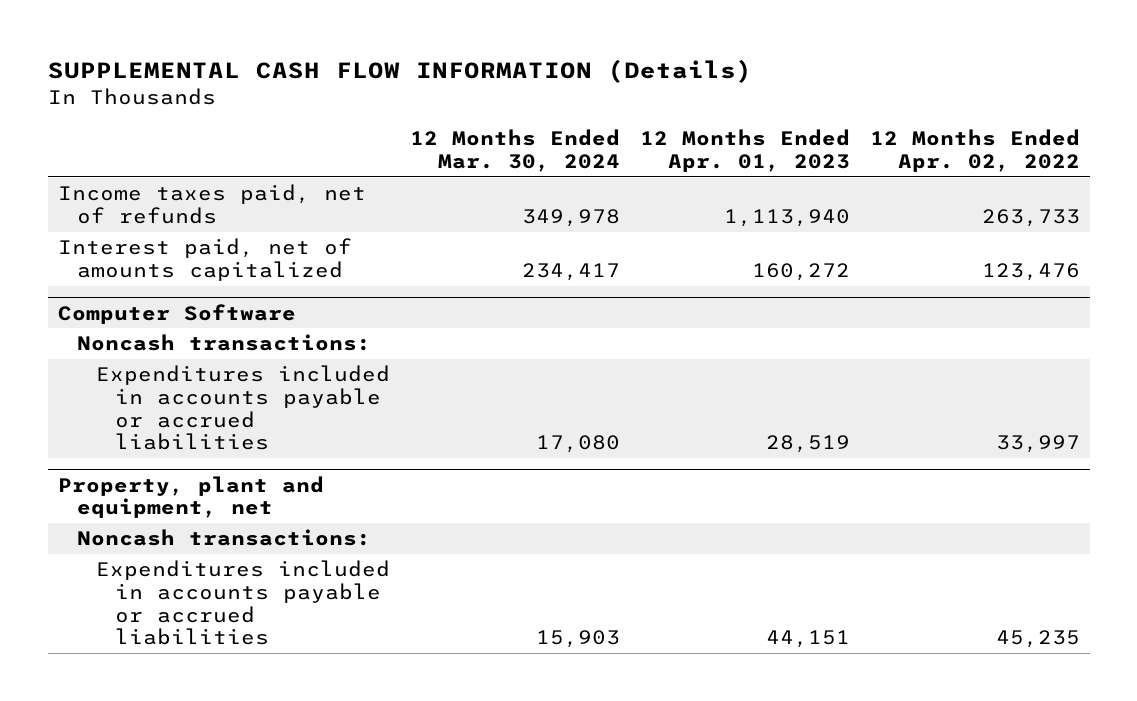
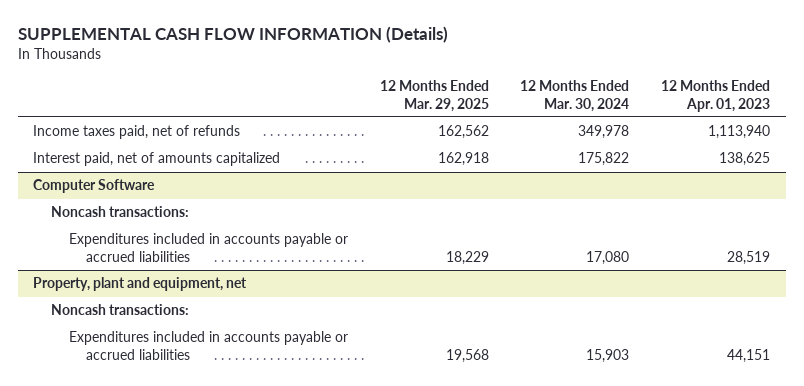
- | 12 Months Ended Mar. 30, 2024 | 12 Months Ended Apr. 01, 2023 | 12 Months Ended Apr. 02, 2022
+ | 12 Months Ended Mar. 29, 2025 | 12 Months Ended Mar. 30, 2024 | 12 Months Ended Apr. 01, 2023
- Interest paid, net of amounts capitalized | 234,417 | 160,272 | 123,476
+ Interest paid, net of amounts capitalized | 162,918 | 175,822 | 138,625

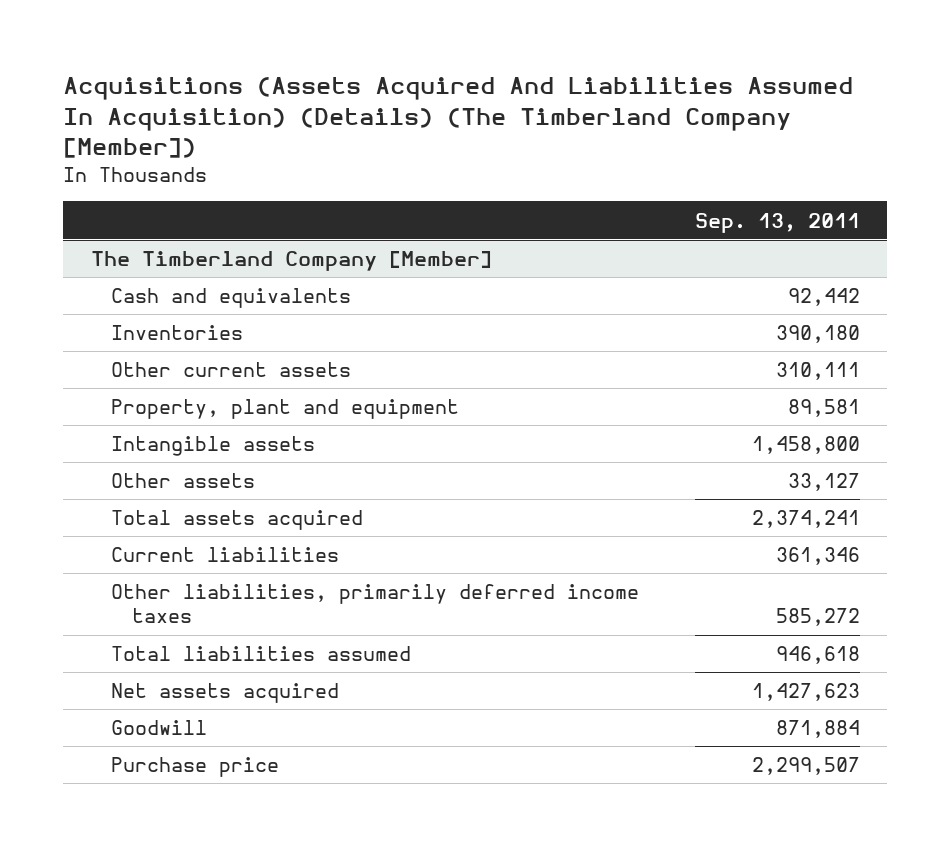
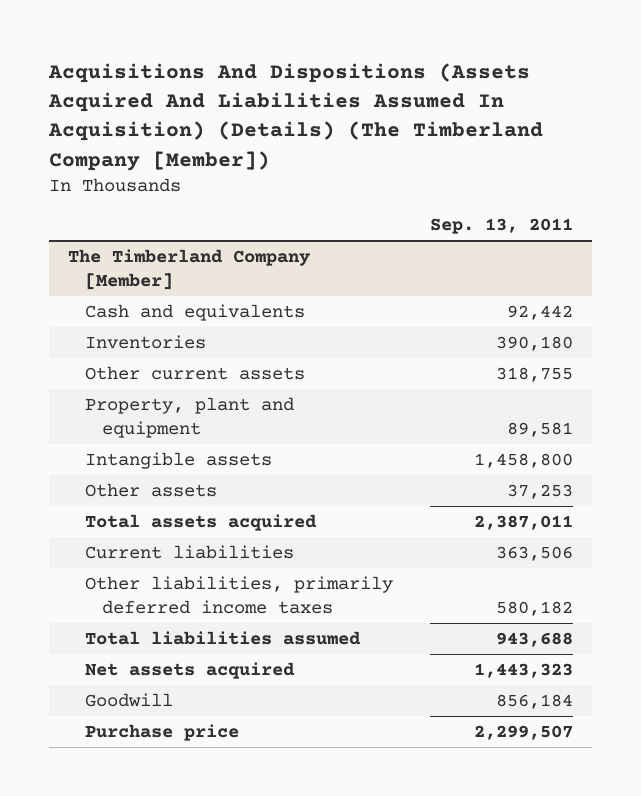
- Acquisitions (Assets Acquired And Liabilities Assumed In Acquisition) (Details) (The Timberland Company [Member])
+ Acquisitions And Dispositions (Assets Acquired And Liabilities Assumed In Acquisition) (Details) (The Timberland Company [Member])
@ The Timberland Company [Member]
- Other current assets | 310,111
+ Other current assets | 318,755
- Other assets | 33,127
- Total assets acquired | 2,374,241
- Current liabilities | 361,346
- Other liabilities, primarily deferred income taxes | 585,272
- Total liabilities assumed | 946,618
- Net assets acquired | 1,427,623
- Goodwill | 871,884
+ Other assets | 37,253
+ Total assets acquired | 2,387,011
+ Current liabilities | 363,506
+ Other liabilities, primarily deferred income taxes | 580,182
+ Total liabilities assumed | 943,688
+ Net assets acquired | 1,443,323
+ Goodwill | 856,184

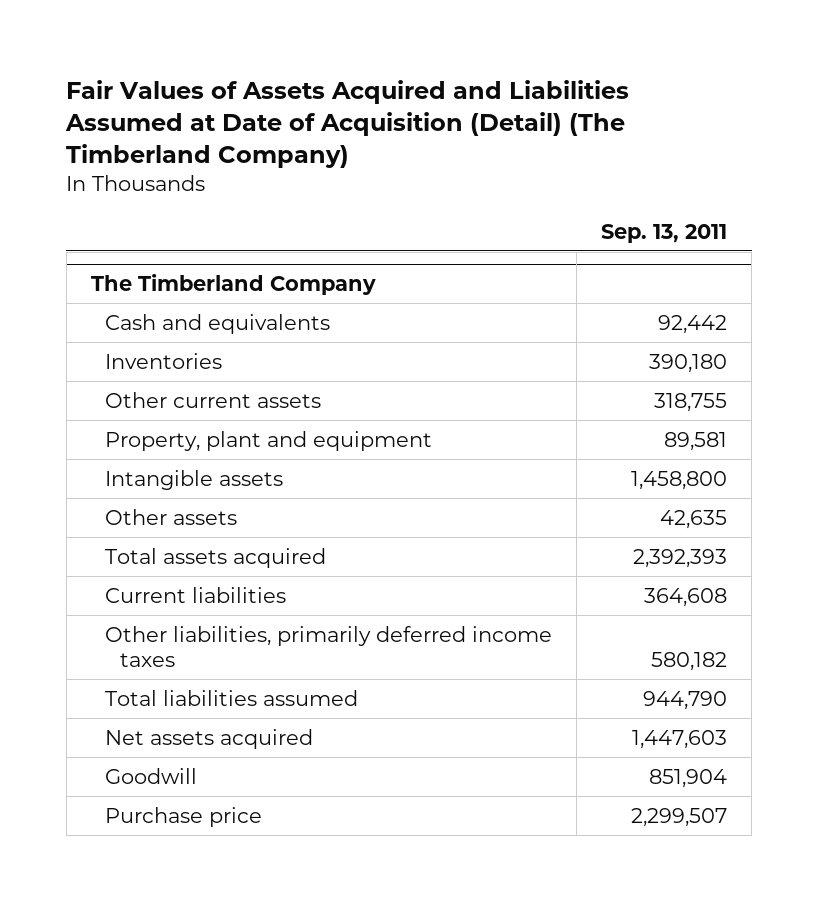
- Acquisitions And Dispositions (Assets Acquired And Liabilities Assumed In Acquisition) (Details) (The Timberland Company [Member])
+ Fair Values of Assets Acquired and Liabilities Assumed at Date of Acquisition (Detail) (The Timberland Company)
- The Timberland Company [Member]
+ The Timberland Company
- Other assets | 37,253
- Total assets acquired | 2,387,011
- Current liabilities | 363,506
+ Other assets | 42,635
+ Total assets acquired | 2,392,393
+ Current liabilities | 364,608
- Total liabilities assumed | 943,688
- Net assets acquired | 1,443,323
- Goodwill | 856,184
+ Total liabilities assumed | 944,790
+ Net assets acquired | 1,447,603
+ Goodwill | 851,904

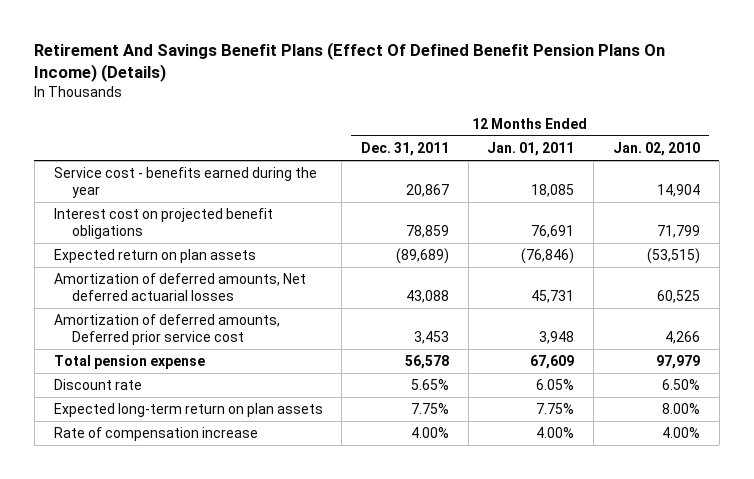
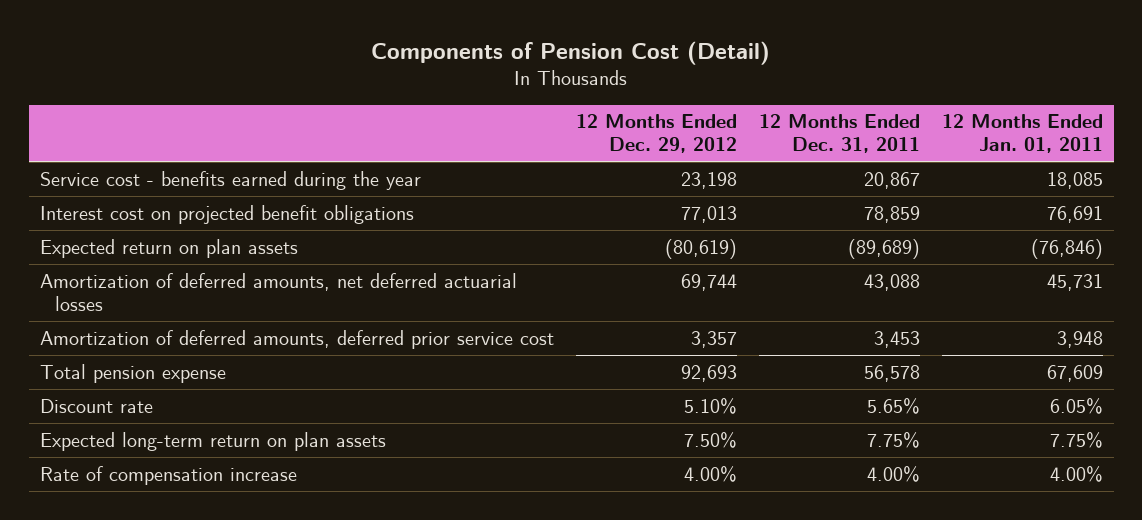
- Retirement And Savings Benefit Plans (Effect Of Defined Benefit Pension Plans On Income) (Details)
+ Components of Pension Cost (Detail)
- | 12 Months Ended Dec. 31, 2011 | 12 Months Ended Jan. 01, 2011 | 12 Months Ended Jan. 02, 2010
+ | 12 Months Ended Dec. 29, 2012 | 12 Months Ended Dec. 31, 2011 | 12 Months Ended Jan. 01, 2011
- Amortization of deferred amounts, Net deferred actuarial losses | 43,088 | 45,731 | 60,525
- Amortization of deferred amounts, Deferred prior service cost | 3,453 | 3,948 | 4,266
+ Amortization of deferred amounts, net deferred actuarial losses | 69,744 | 43,088 | 45,731
+ Amortization of deferred amounts, deferred prior service cost | 3,357 | 3,453 | 3,948

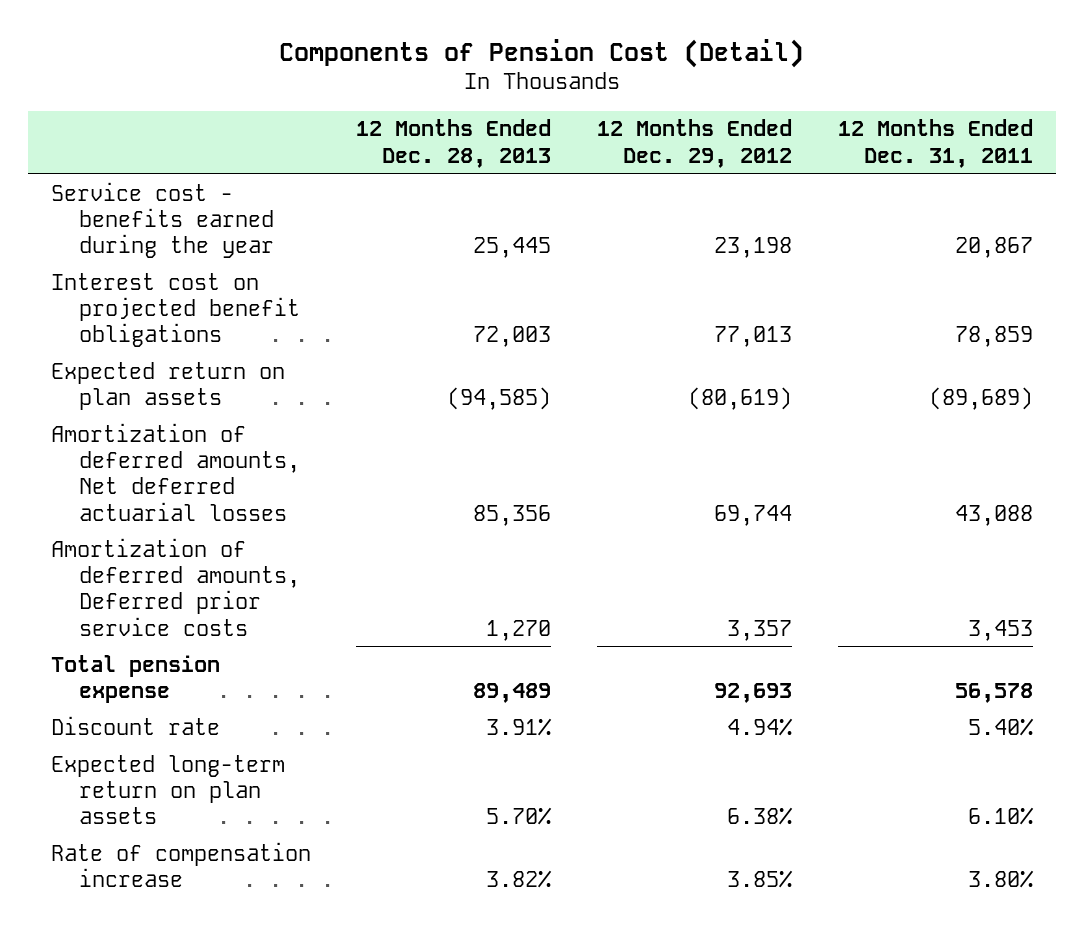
- | 12 Months Ended Dec. 29, 2012 | 12 Months Ended Dec. 31, 2011 | 12 Months Ended Jan. 01, 2011
+ | 12 Months Ended Dec. 28, 2013 | 12 Months Ended Dec. 29, 2012 | 12 Months Ended Dec. 31, 2011
- Amortization of deferred amounts, net deferred actuarial losses | 69,744 | 43,088 | 45,731
- Amortization of deferred amounts, deferred prior service cost | 3,357 | 3,453 | 3,948
+ Amortization of deferred amounts, Net deferred actuarial losses | 85,356 | 69,744 | 43,088
+ Amortization of deferred amounts, Deferred prior service costs | 1,270 | 3,357 | 3,453
- Discount rate | 5.10% | 5.65% | 6.05%
- Expected long-term return on plan assets | 7.50% | 7.75% | 7.75%
- Rate of compensation increase | 4.00% | 4.00% | 4.00%
+ Discount rate | 3.91% | 4.94% | 5.40%
+ Expected long-term return on plan assets | 5.70% | 6.38% | 6.10%
+ Rate of compensation increase | 3.82% | 3.85% | 3.80%

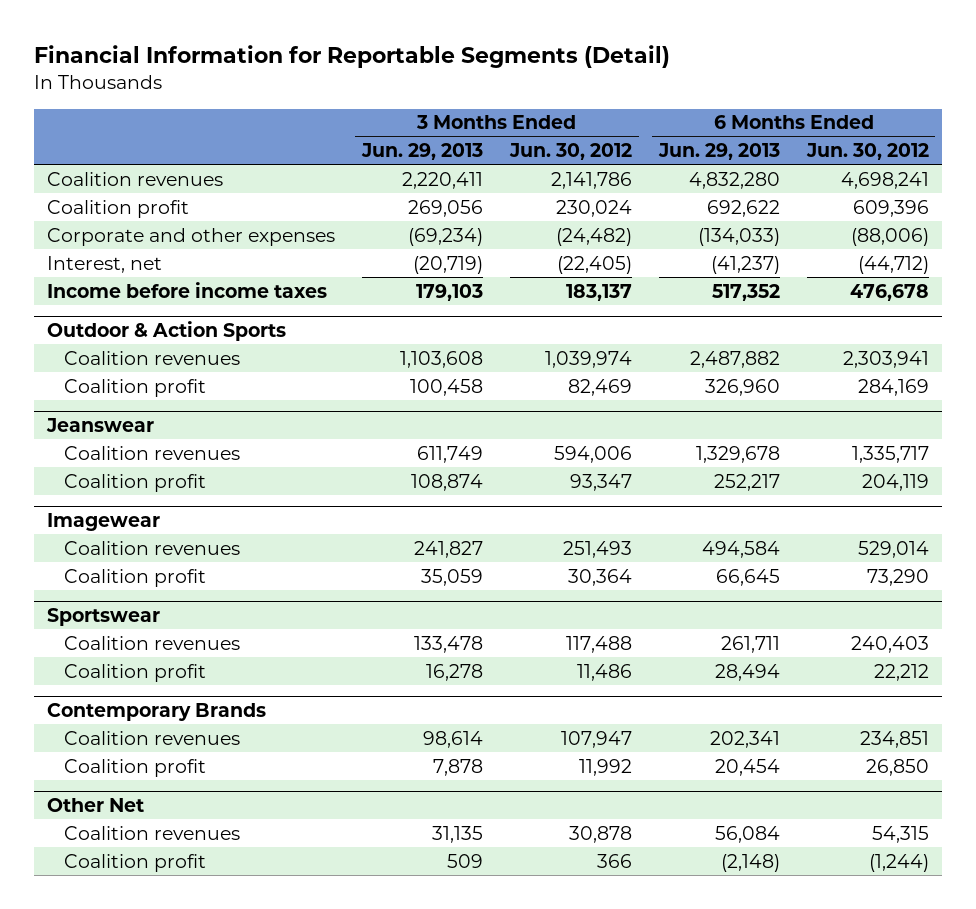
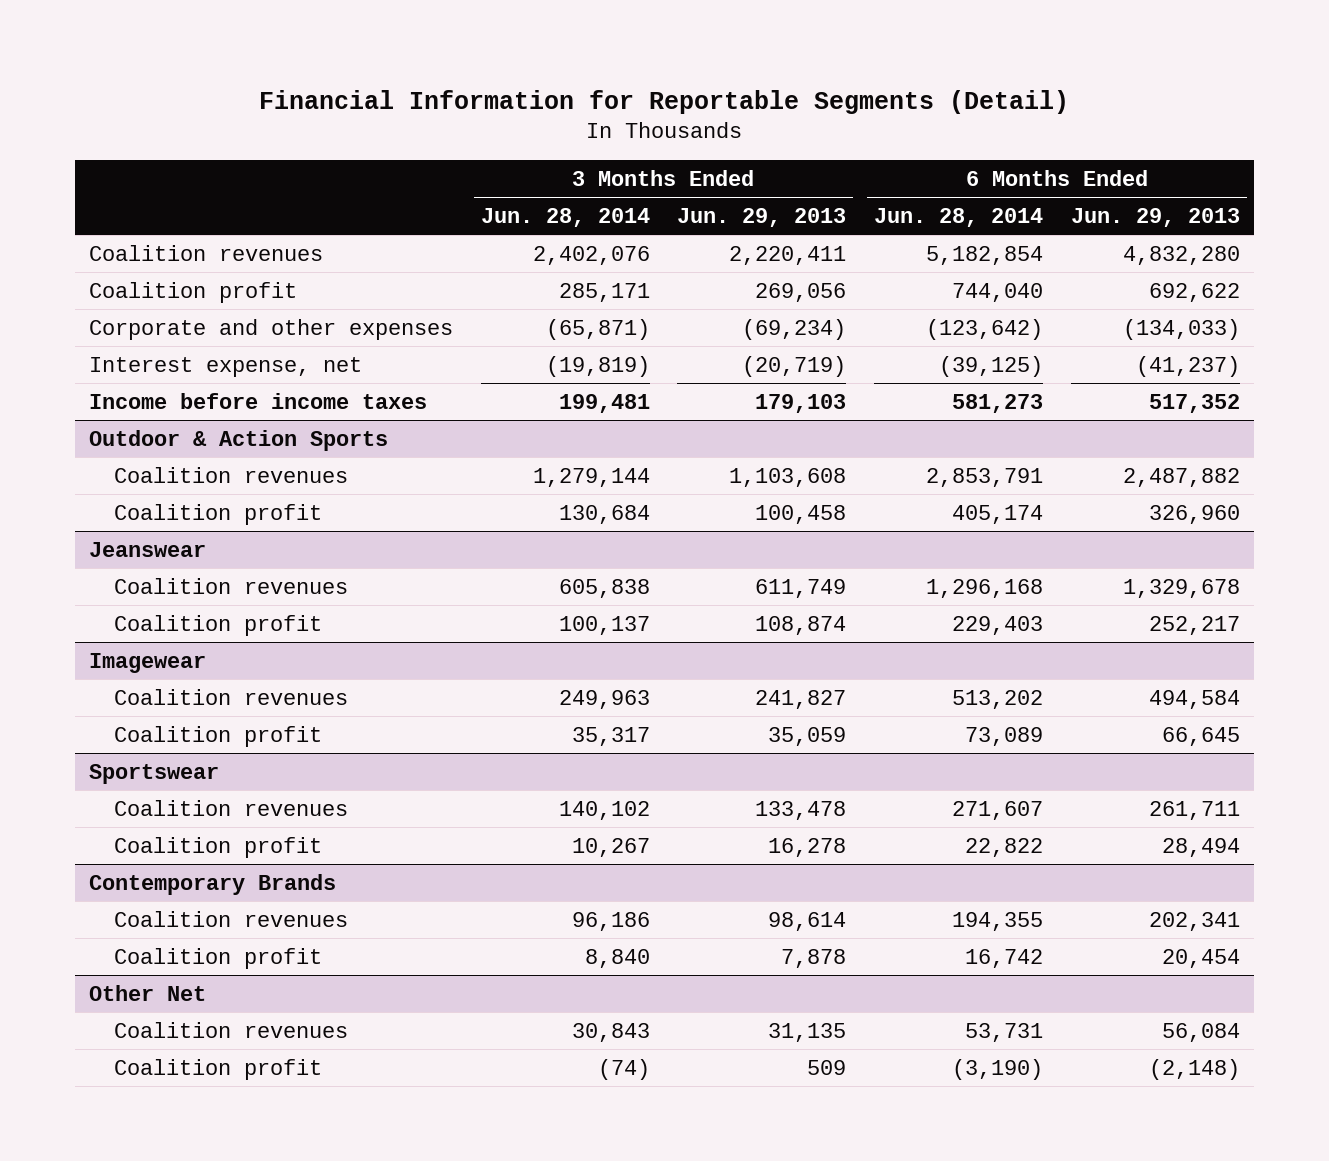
- | 3 Months Ended Jun. 29, 2013 | 3 Months Ended Jun. 30, 2012 | 6 Months Ended Jun. 29, 2013 | 6 Months Ended Jun. 30, 2012
+ | 3 Months Ended Jun. 28, 2014 | 3 Months Ended Jun. 29, 2013 | 6 Months Ended Jun. 28, 2014 | 6 Months Ended Jun. 29, 2013
- Interest, net | (20,719) | (22,405) | (41,237) | (44,712)
+ Interest expense, net | (19,819) | (20,719) | (39,125) | (41,237)

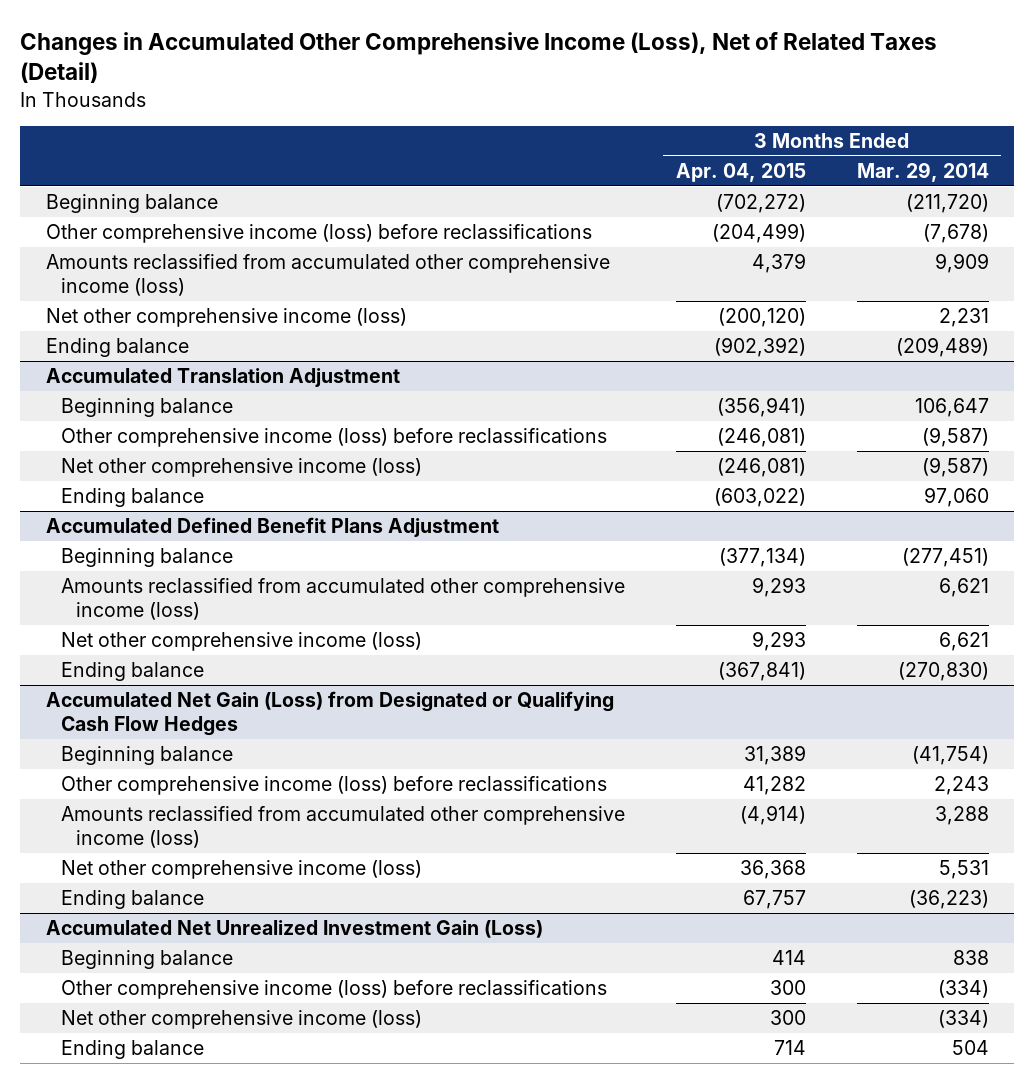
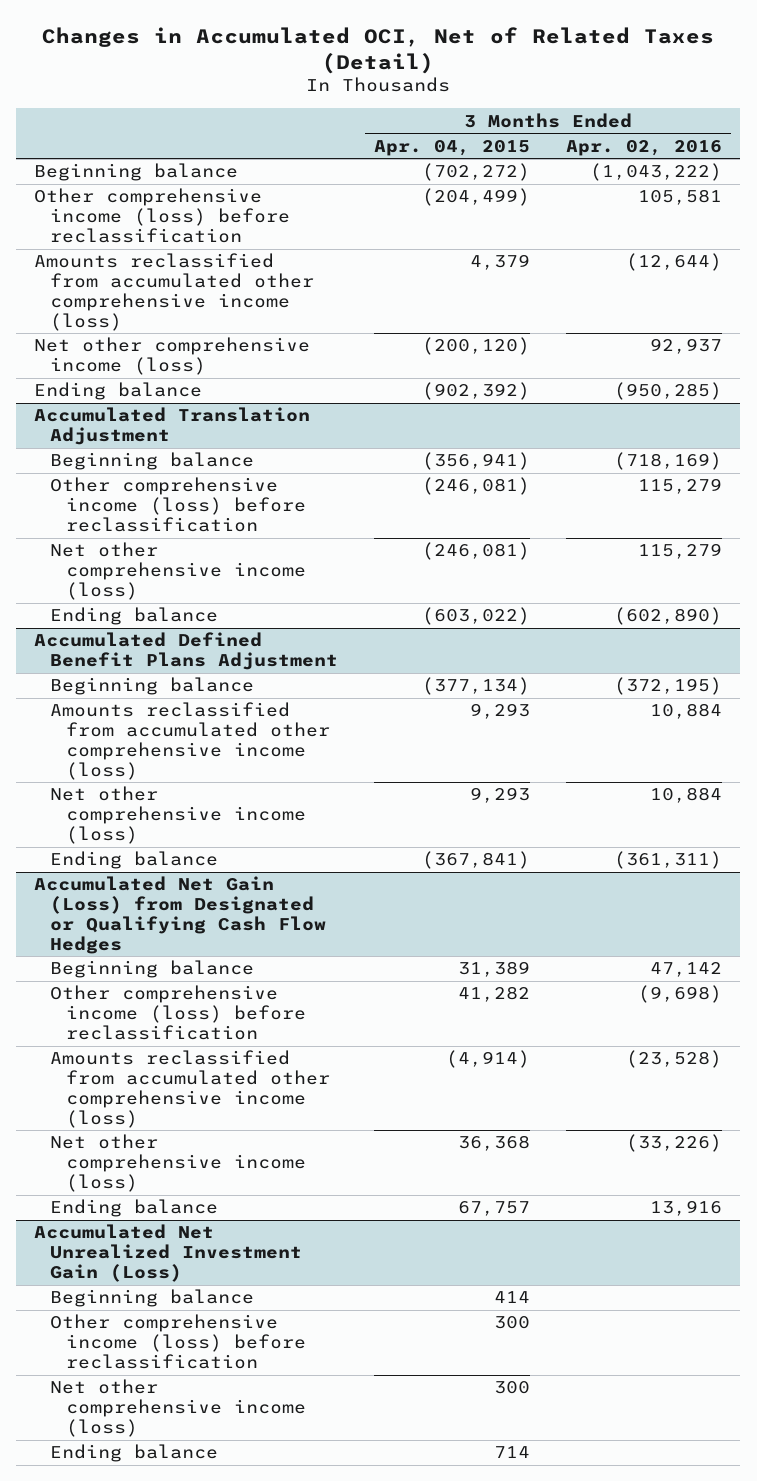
- Changes in Accumulated Other Comprehensive Income (Loss), Net of Related Taxes (Detail)
+ Changes in Accumulated OCI, Net of Related Taxes (Detail)
- | 3 Months Ended Apr. 04, 2015 | 3 Months Ended Mar. 29, 2014
+ | 3 Months Ended Apr. 04, 2015 | 3 Months Ended Apr. 02, 2016
- Other comprehensive income (loss) before reclassifications | (204,499) | (7,678)
+ Other comprehensive income (loss) before reclassification | (204,499) | 105,581
@ Accumulated Translation Adjustment
- Other comprehensive income (loss) before reclassifications | (246,081) | (9,587)
+ Other comprehensive income (loss) before reclassification | (246,081) | 115,279
@ Accumulated Net Gain (Loss) from Designated or Qualifying Cash Flow Hedges
- Other comprehensive income (loss) before reclassifications | 41,282 | 2,243
+ Other comprehensive income (loss) before reclassification | 41,282 | (9,698)
@ Accumulated Net Unrealized Investment Gain (Loss)
- Other comprehensive income (loss) before reclassifications | 300 | (334)
+ Other comprehensive income (loss) before reclassification | 300 |

